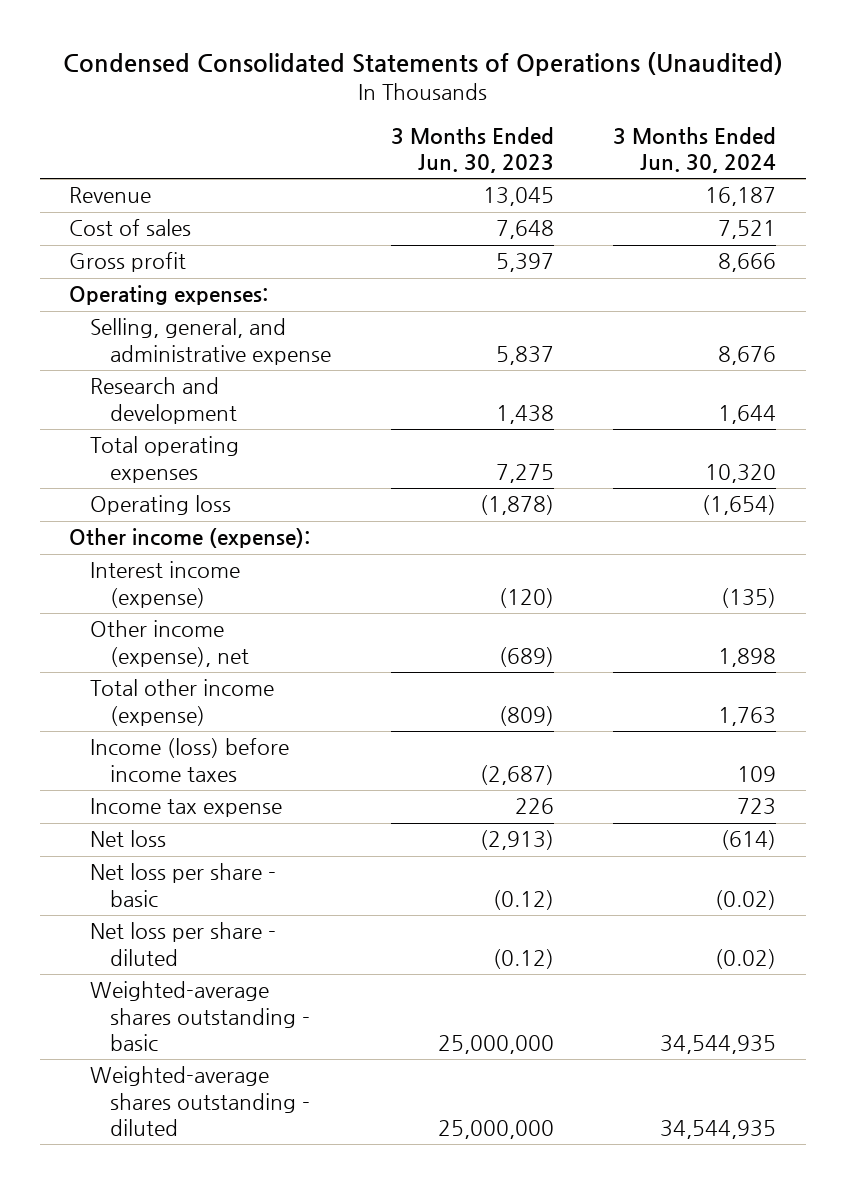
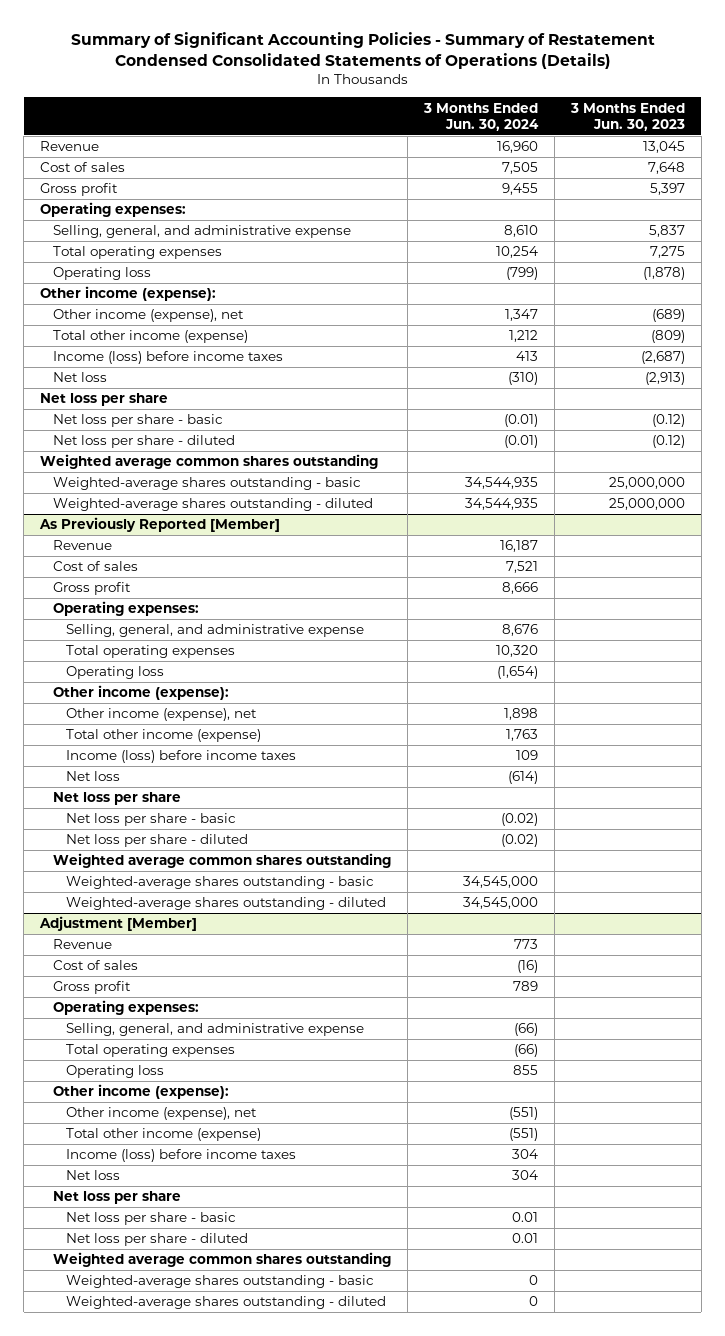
- Condensed Consolidated Statements of Operations (Unaudited)
+ Summary of Significant Accounting Policies - Summary of Restatement Condensed Consolidated Statements of Operations (Details)
- | 3 Months Ended Jun. 30, 2023 | 3 Months Ended Jun. 30, 2024
+ | 3 Months Ended Jun. 30, 2024 | 3 Months Ended Jun. 30, 2023
- Revenue | 13,045 | 16,187
- Cost of sales | 7,648 | 7,521
- Gross profit | 5,397 | 8,666
+ Revenue | 16,960 | 13,045
+ Cost of sales | 7,505 | 7,648
+ Gross profit | 9,455 | 5,397
- Selling, general, and administrative expense | 5,837 | 8,676
- Research and development | 1,438 | 1,644
- Total operating expenses | 7,275 | 10,320
- Operating loss | (1,878) | (1,654)
+ Selling, general, and administrative expense | 8,610 | 5,837
+ Total operating expenses | 10,254 | 7,275
+ Operating loss | (799) | (1,878)
- Interest income (expense) | (120) | (135)
- Other income (expense), net | (689) | 1,898
- Total other income (expense) | (809) | 1,763
- Income (loss) before income taxes | (2,687) | 109
- Income tax expense | 226 | 723
- Net loss | (2,913) | (614)
- Net loss per share - basic | (0.12) | (0.02)
- Net loss per share - diluted | (0.12) | (0.02)
+ Other income (expense), net | 1,347 | (689)
+ Total other income (expense) | 1,212 | (809)
+ Income (loss) before income taxes | 413 | (2,687)
+ Net loss | (310) | (2,913)
+ Net loss per share
+ Net loss per share - basic | (0.01) | (0.12)
+ Net loss per share - diluted | (0.01) | (0.12)
+ Weighted average common shares outstanding
+ As Previously Reported [Member]
+ Revenue | 16,187 |
+ Cost of sales | 7,521 |
+ Gross profit | 8,666 |
+ Operating expenses:
+ Selling, general, and administrative expense | 8,676 |
+ Total operating expenses | 10,320 |
+ Operating loss | (1,654) |
+ Other income (expense):
+ Other income (expense), net | 1,898 |
+ Total other income (expense) | 1,763 |
+ Income (loss) before income taxes | 109 |
+ Net loss | (614) |
+ Net loss per share
+ Net loss per share - basic | (0.02) |
+ Net loss per share - diluted | (0.02) |
+ Weighted average common shares outstanding
+ Weighted-average shares outstanding - basic | 34,545,000 |
+ Weighted-average shares outstanding - diluted | 34,545,000 |
+ Adjustment [Member]
+ Revenue | 773 |
+ Cost of sales | (16) |
+ Gross profit | 789 |
+ Operating expenses:
+ Selling, general, and administrative expense | (66) |
+ Total operating expenses | (66) |
+ Operating loss | 855 |
+ Other income (expense):
+ Other income (expense), net | (551) |
+ Total other income (expense) | (551) |
+ Income (loss) before income taxes | 304 |
+ Net loss | 304 |
+ Net loss per share
+ Net loss per share - basic | 0.01 |
+ Net loss per share - diluted | 0.01 |
+ Weighted average common shares outstanding
+ Weighted-average shares outstanding - basic | 0 |
+ Weighted-average shares outstanding - diluted | 0 |

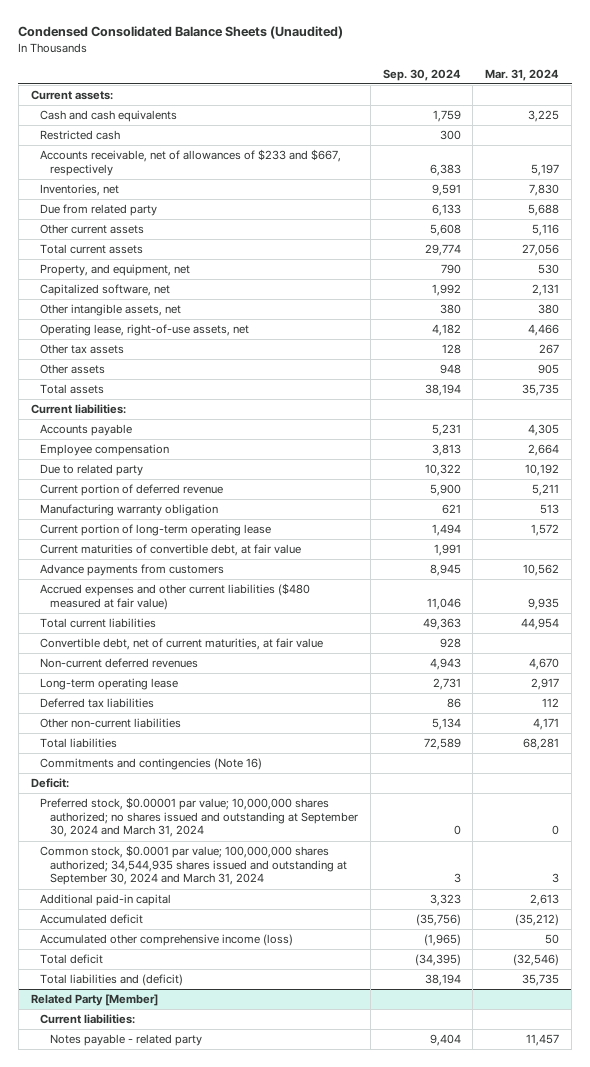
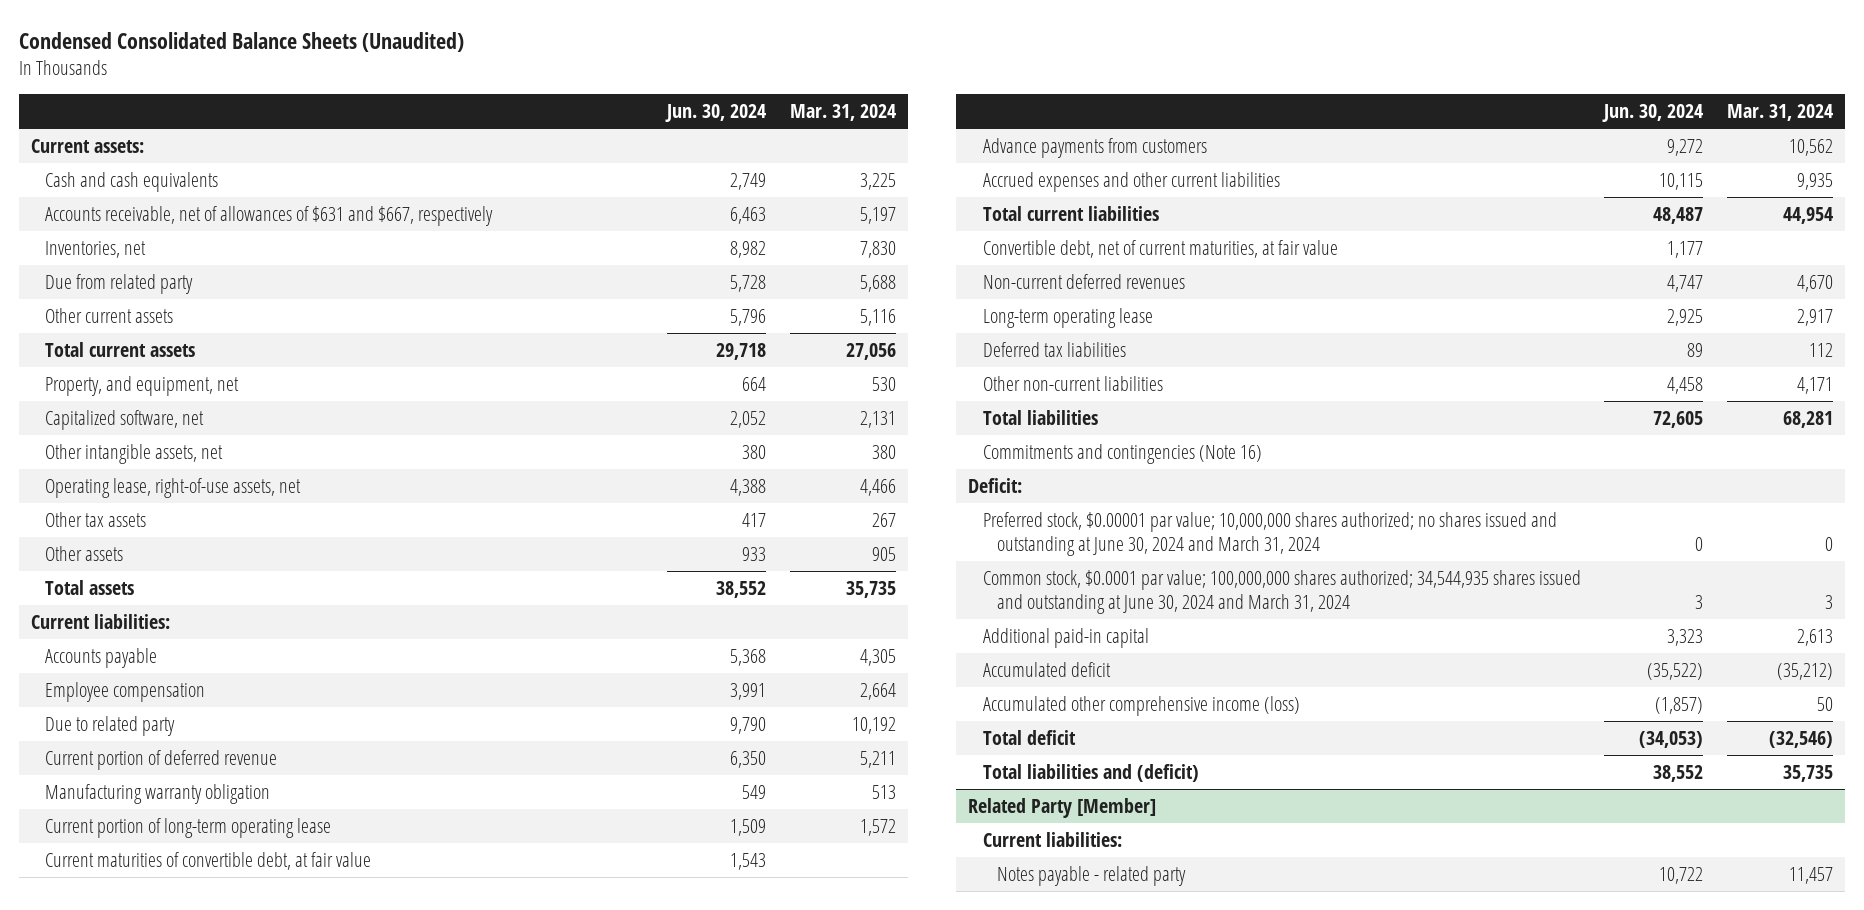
- | Sep. 30, 2024 | Mar. 31, 2024
+ | Jun. 30, 2024 | Mar. 31, 2024
- Restricted cash | 300 |
- Accounts receivable, net of allowances of $233 and $667, respectively | 6,383 | 5,197
+ Accounts receivable, net of allowances of $631 and $667, respectively | 6,463 | 5,197
- Accrued expenses and other current liabilities ($480 measured at fair value) | 11,046 | 9,935
+ Accrued expenses and other current liabilities | 10,115 | 9,935
- Preferred stock, $0.00001 par value; 10,000,000 shares authorized; no shares issued and outstanding at September 30, 2024 and March 31, 2024 | 0 | 0
- Common stock, $0.0001 par value; 100,000,000 shares authorized; 34,544,935 shares issued and outstanding at September 30, 2024 and March 31, 2024 | 3 | 3
+ Preferred stock, $0.00001 par value; 10,000,000 shares authorized; no shares issued and outstanding at June 30, 2024 and March 31, 2024 | 0 | 0
+ Common stock, $0.0001 par value; 100,000,000 shares authorized; 34,544,935 shares issued and outstanding at June 30, 2024 and March 31, 2024 | 3 | 3

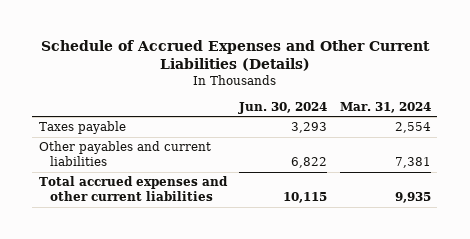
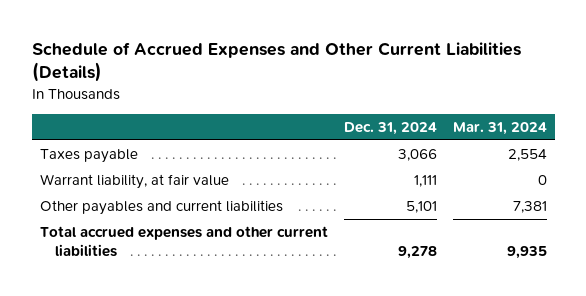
- | Jun. 30, 2024 | Mar. 31, 2024
+ | Dec. 31, 2024 | Mar. 31, 2024
+ Warrant liability, at fair value | 1,111 | 0

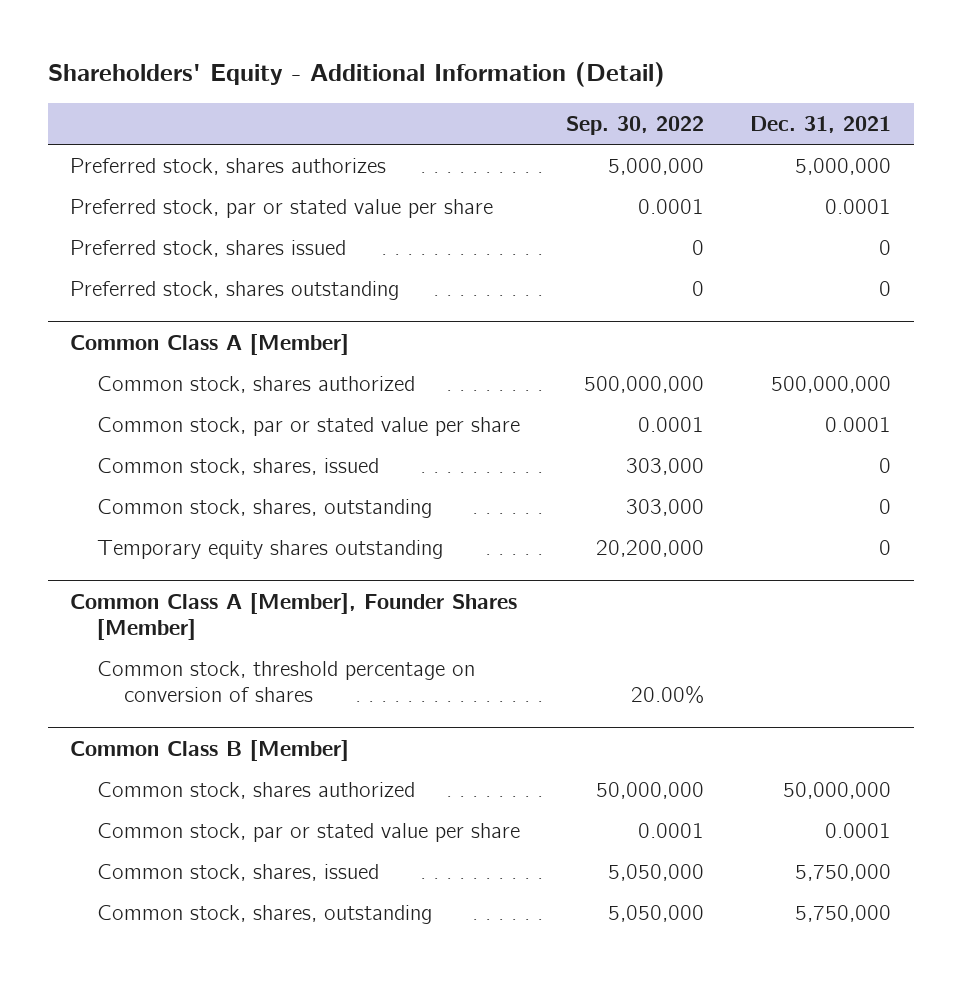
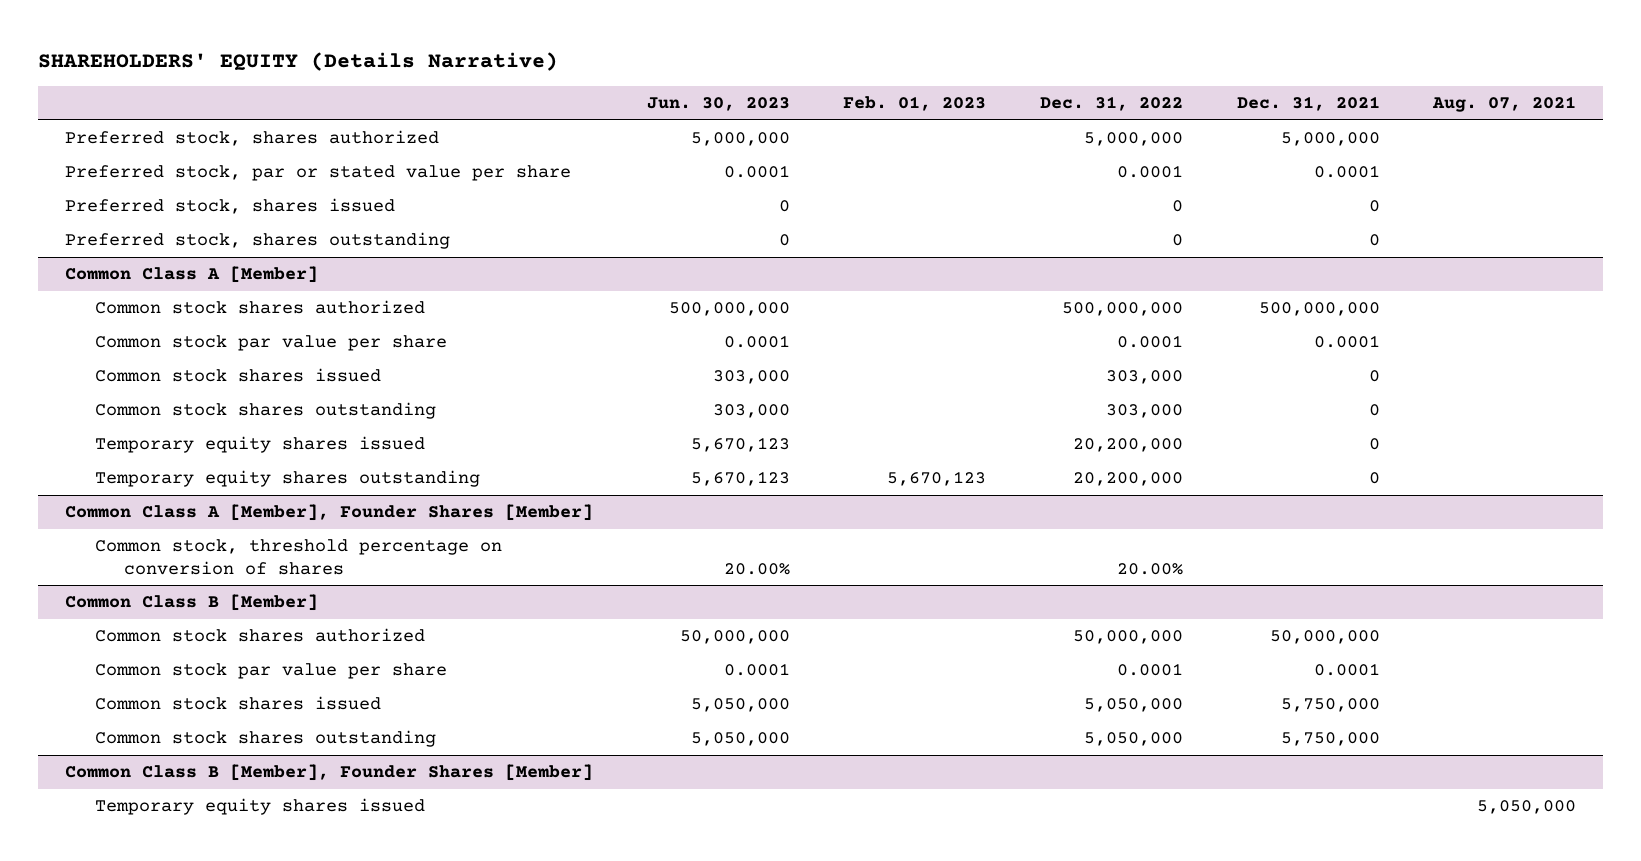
- Shareholders' Equity - Additional Information (Detail)
+ SHAREHOLDERS' EQUITY (Details Narrative)
- | Sep. 30, 2022 | Dec. 31, 2021
+ | Jun. 30, 2023 | Feb. 01, 2023 | Dec. 31, 2022 | Dec. 31, 2021 | Aug. 07, 2021
- Preferred stock, shares authorizes | 5,000,000 | 5,000,000
+ Preferred stock, shares authorized | 5,000,000 | | 5,000,000 | 5,000,000 |
@ Common Class A [Member]
- Common stock, shares authorized | 500,000,000 | 500,000,000
- Common stock, par or stated value per share | 0.0001 | 0.0001
- Common stock, shares, issued | 303,000 | 0
- Common stock, shares, outstanding | 303,000 | 0
+ Common stock shares authorized | 500,000,000 | | 500,000,000 | 500,000,000 |
+ Common stock par value per share | 0.0001 | | 0.0001 | 0.0001 |
+ Common stock shares issued | 303,000 | | 303,000 | 0 |
+ Common stock shares outstanding | 303,000 | | 303,000 | 0 |
+ Temporary equity shares issued | 5,670,123 | | 20,200,000 | 0 |
@ Common Class B [Member]
- Common stock, shares authorized | 50,000,000 | 50,000,000
- Common stock, par or stated value per share | 0.0001 | 0.0001
- Common stock, shares, issued | 5,050,000 | 5,750,000
- Common stock, shares, outstanding | 5,050,000 | 5,750,000
+ Common stock shares authorized | 50,000,000 | | 50,000,000 | 50,000,000 |
+ Common stock par value per share | 0.0001 | | 0.0001 | 0.0001 |
+ Common stock shares issued | 5,050,000 | | 5,050,000 | 5,750,000 |
+ Common stock shares outstanding | 5,050,000 | | 5,050,000 | 5,750,000 |
+ Common Class B [Member], Founder Shares [Member]
+ Temporary equity shares issued | | | | | 5,050,000

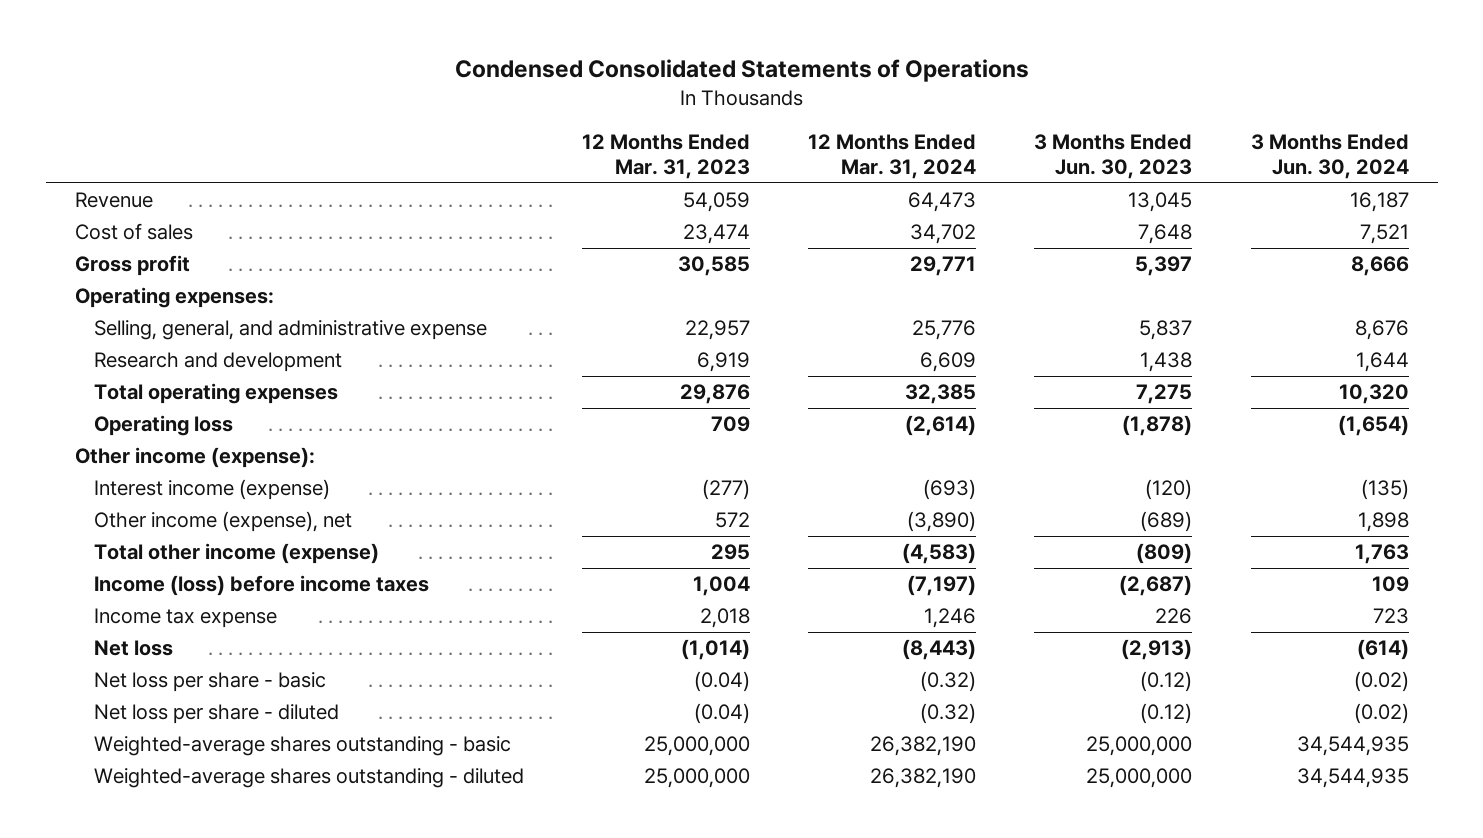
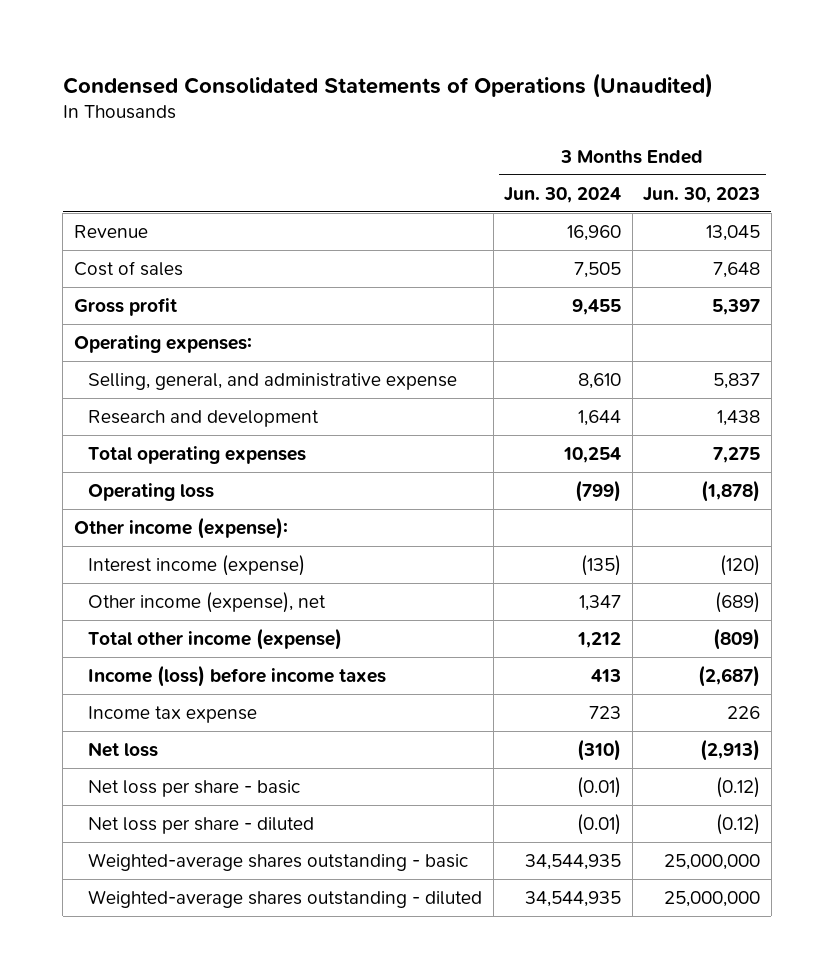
- Condensed Consolidated Statements of Operations
+ Condensed Consolidated Statements of Operations (Unaudited)
- | 12 Months Ended Mar. 31, 2023 | 12 Months Ended Mar. 31, 2024 | 3 Months Ended Jun. 30, 2023 | 3 Months Ended Jun. 30, 2024
+ | 3 Months Ended Jun. 30, 2024 | 3 Months Ended Jun. 30, 2023
- Revenue | 54,059 | 64,473 | 13,045 | 16,187
- Cost of sales | 23,474 | 34,702 | 7,648 | 7,521
- Gross profit | 30,585 | 29,771 | 5,397 | 8,666
+ Revenue | 16,960 | 13,045
+ Cost of sales | 7,505 | 7,648
+ Gross profit | 9,455 | 5,397
- Selling, general, and administrative expense | 22,957 | 25,776 | 5,837 | 8,676
+ Selling, general, and administrative expense | 8,610 | 5,837
- Total operating expenses | 29,876 | 32,385 | 7,275 | 10,320
- Operating loss | 709 | (2,614) | (1,878) | (1,654)
+ Total operating expenses | 10,254 | 7,275
+ Operating loss | (799) | (1,878)
- Other income (expense), net | 572 | (3,890) | (689) | 1,898
- Total other income (expense) | 295 | (4,583) | (809) | 1,763
- Income (loss) before income taxes | 1,004 | (7,197) | (2,687) | 109
+ Other income (expense), net | 1,347 | (689)
+ Total other income (expense) | 1,212 | (809)
+ Income (loss) before income taxes | 413 | (2,687)
- Net loss | (1,014) | (8,443) | (2,913) | (614)
- Net loss per share - basic | (0.04) | (0.32) | (0.12) | (0.02)
- Net loss per share - diluted | (0.04) | (0.32) | (0.12) | (0.02)
+ Net loss | (310) | (2,913)
+ Net loss per share - basic | (0.01) | (0.12)
+ Net loss per share - diluted | (0.01) | (0.12)

